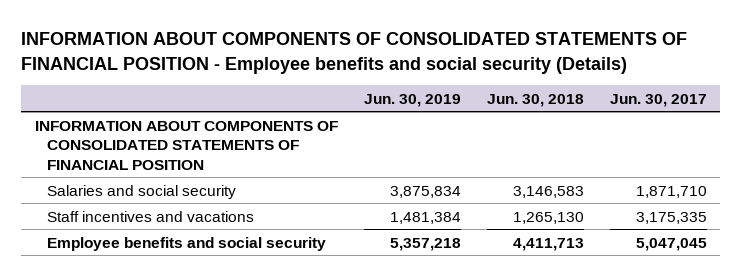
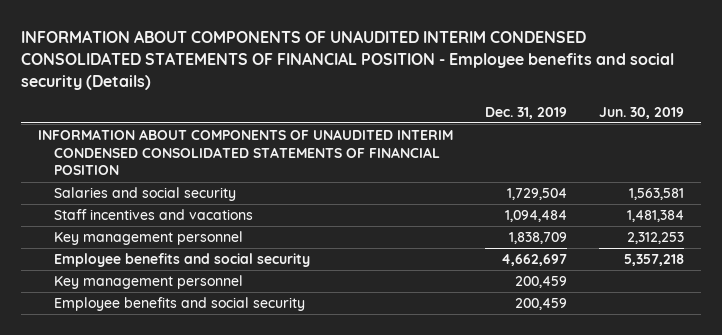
- INFORMATION ABOUT COMPONENTS OF CONSOLIDATED STATEMENTS OF FINANCIAL POSITION - Employee benefits and social security (Details)
+ INFORMATION ABOUT COMPONENTS OF UNAUDITED INTERIM CONDENSED CONSOLIDATED STATEMENTS OF FINANCIAL POSITION - Employee benefits and social security (Details)
- | Jun. 30, 2019 | Jun. 30, 2018 | Jun. 30, 2017
+ | Dec. 31, 2019 | Jun. 30, 2019
- INFORMATION ABOUT COMPONENTS OF CONSOLIDATED STATEMENTS OF FINANCIAL POSITION
- Salaries and social security | 3,875,834 | 3,146,583 | 1,871,710
+ INFORMATION ABOUT COMPONENTS OF UNAUDITED INTERIM CONDENSED CONSOLIDATED STATEMENTS OF FINANCIAL POSITION
+ Salaries and social security | 1,729,504 | 1,563,581
+ Key management personnel | 1,838,709 | 2,312,253
+ Key management personnel | 200,459 |
+ Employee benefits and social security | 200,459 |

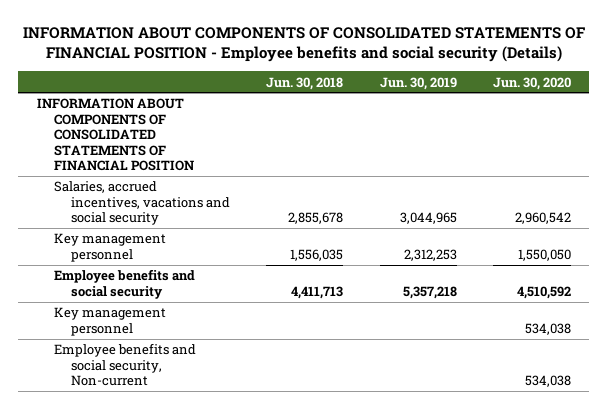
- INFORMATION ABOUT COMPONENTS OF UNAUDITED INTERIM CONDENSED CONSOLIDATED STATEMENTS OF FINANCIAL POSITION - Employee benefits and social security (Details)
+ INFORMATION ABOUT COMPONENTS OF CONSOLIDATED STATEMENTS OF FINANCIAL POSITION - Employee benefits and social security (Details)
- | Dec. 31, 2019 | Jun. 30, 2019
+ | Jun. 30, 2018 | Jun. 30, 2019 | Jun. 30, 2020
- INFORMATION ABOUT COMPONENTS OF UNAUDITED INTERIM CONDENSED CONSOLIDATED STATEMENTS OF FINANCIAL POSITION
- Salaries and social security | 1,729,504 | 1,563,581
- Staff incentives and vacations | 1,094,484 | 1,481,384
+ INFORMATION ABOUT COMPONENTS OF CONSOLIDATED STATEMENTS OF FINANCIAL POSITION
+ Salaries, accrued incentives, vacations and social security | 2,855,678 | 3,044,965 | 2,960,542
- Employee benefits and social security | 200,459 |
+ Employee benefits and social security, Non-current | | | 534,038

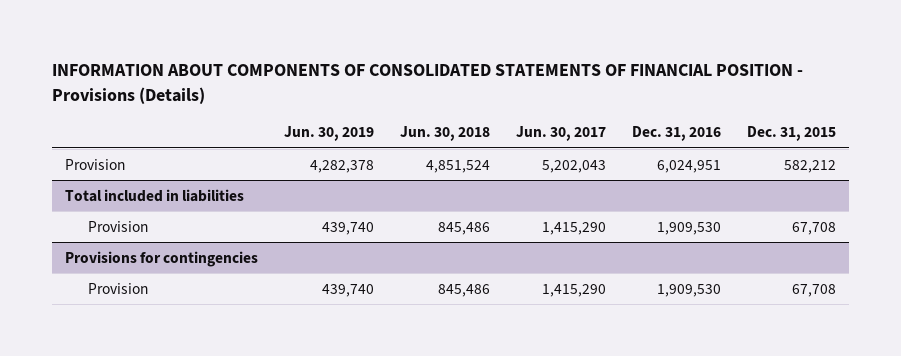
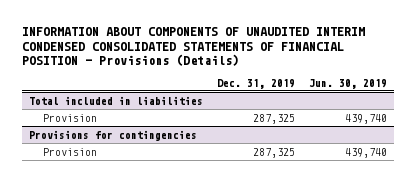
- INFORMATION ABOUT COMPONENTS OF CONSOLIDATED STATEMENTS OF FINANCIAL POSITION - Provisions (Details)
+ INFORMATION ABOUT COMPONENTS OF UNAUDITED INTERIM CONDENSED CONSOLIDATED STATEMENTS OF FINANCIAL POSITION - Provisions (Details)
- | Jun. 30, 2019 | Jun. 30, 2018 | Jun. 30, 2017 | Dec. 31, 2016 | Dec. 31, 2015
+ | Dec. 31, 2019 | Jun. 30, 2019
- Provision | 4,282,378 | 4,851,524 | 5,202,043 | 6,024,951 | 582,212

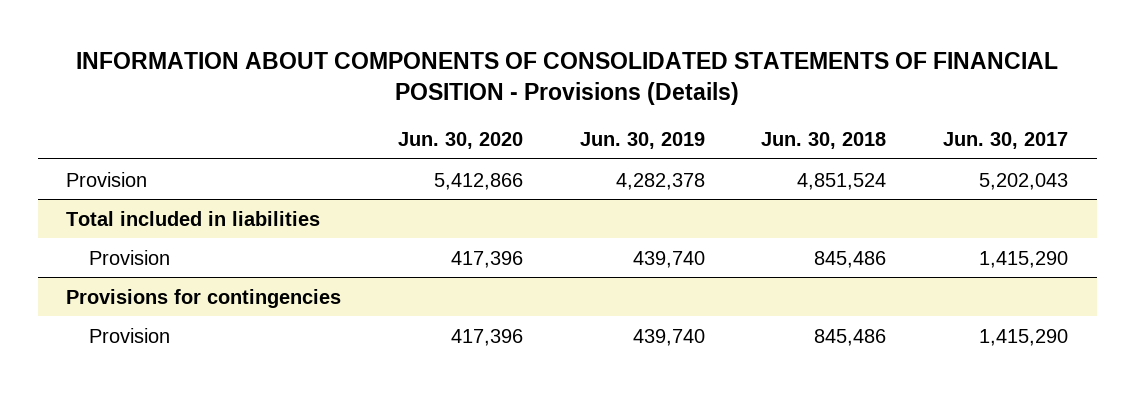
- INFORMATION ABOUT COMPONENTS OF UNAUDITED INTERIM CONDENSED CONSOLIDATED STATEMENTS OF FINANCIAL POSITION - Provisions (Details)
+ INFORMATION ABOUT COMPONENTS OF CONSOLIDATED STATEMENTS OF FINANCIAL POSITION - Provisions (Details)
- | Dec. 31, 2019 | Jun. 30, 2019
+ | Jun. 30, 2020 | Jun. 30, 2019 | Jun. 30, 2018 | Jun. 30, 2017
+ Provision | 5,412,866 | 4,282,378 | 4,851,524 | 5,202,043

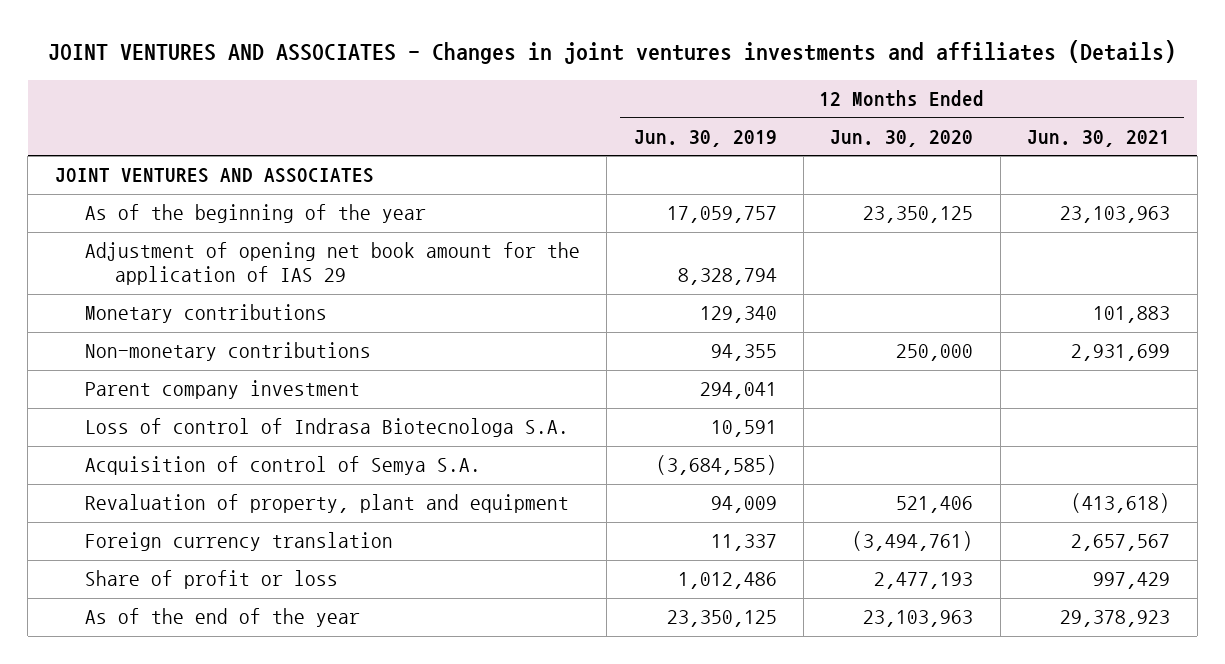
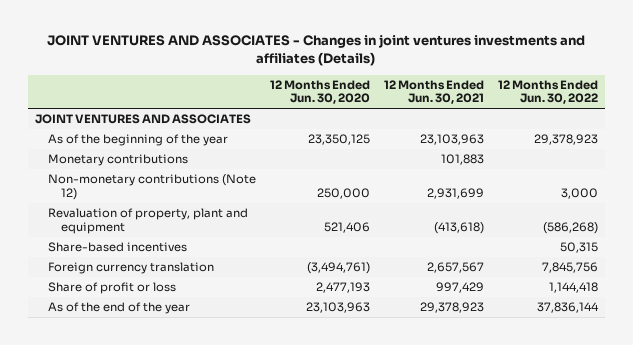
- | 12 Months Ended Jun. 30, 2019 | 12 Months Ended Jun. 30, 2020 | 12 Months Ended Jun. 30, 2021
+ | 12 Months Ended Jun. 30, 2020 | 12 Months Ended Jun. 30, 2021 | 12 Months Ended Jun. 30, 2022
- Adjustment of opening net book amount for the application of IAS 29 | 8,328,794 | |
- Non-monetary contributions | 94,355 | 250,000 | 2,931,699
- Parent company investment | 294,041 | |
- Loss of control of Indrasa Biotecnologa S.A. | 10,591 | |
- Acquisition of control of Semya S.A. | (3,684,585) | |
+ Non-monetary contributions (Note 12) | 250,000 | 2,931,699 | 3,000
+ Share-based incentives | | | 50,315

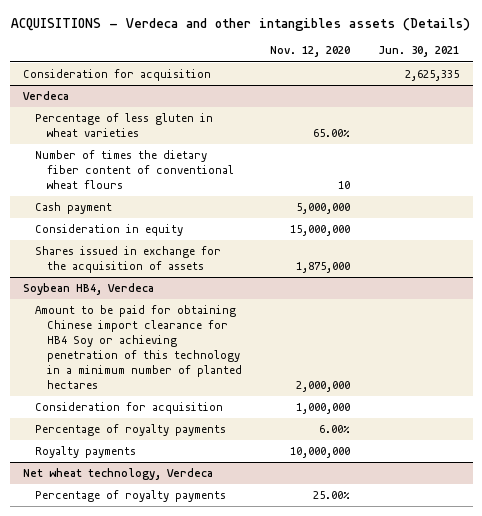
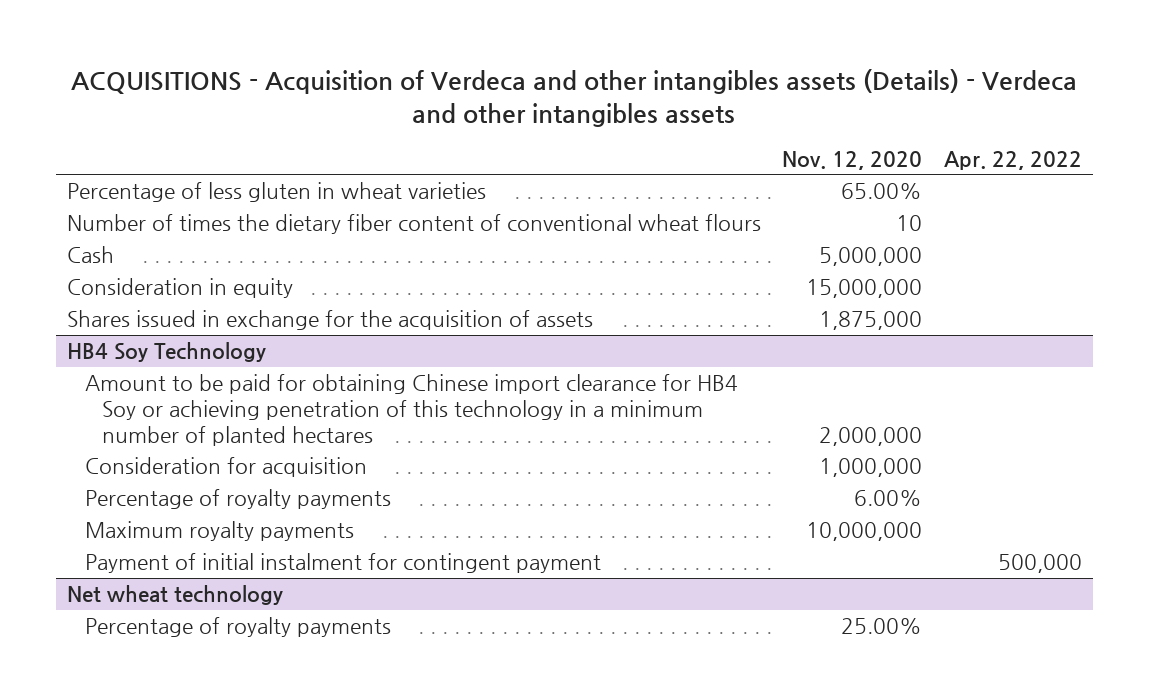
- ACQUISITIONS - Verdeca and other intangibles assets (Details)
+ ACQUISITIONS - Acquisition of Verdeca and other intangibles assets (Details) - Verdeca and other intangibles assets
- | Nov. 12, 2020 | Jun. 30, 2021
+ | Nov. 12, 2020 | Apr. 22, 2022
- Consideration for acquisition | | 2,625,335
- Verdeca
- Cash payment | 5,000,000 |
+ Cash | 5,000,000 |
- Soybean HB4, Verdeca
+ HB4 Soy Technology
- Royalty payments | 10,000,000 |
- Net wheat technology, Verdeca
+ Maximum royalty payments | 10,000,000 |
+ Payment of initial instalment for contingent payment | | 500,000
+ Net wheat technology

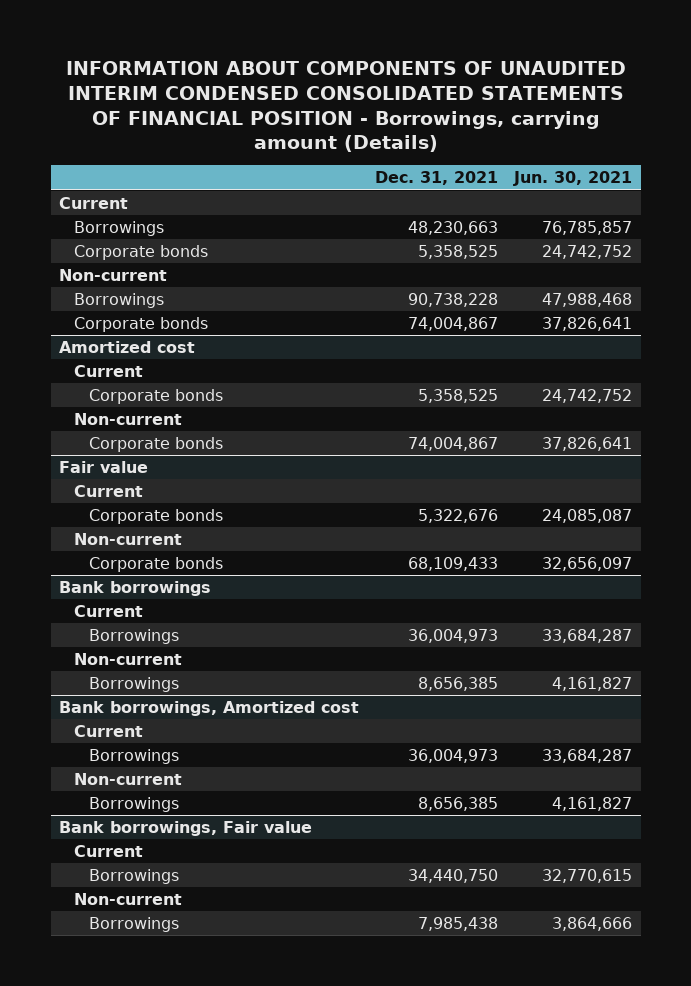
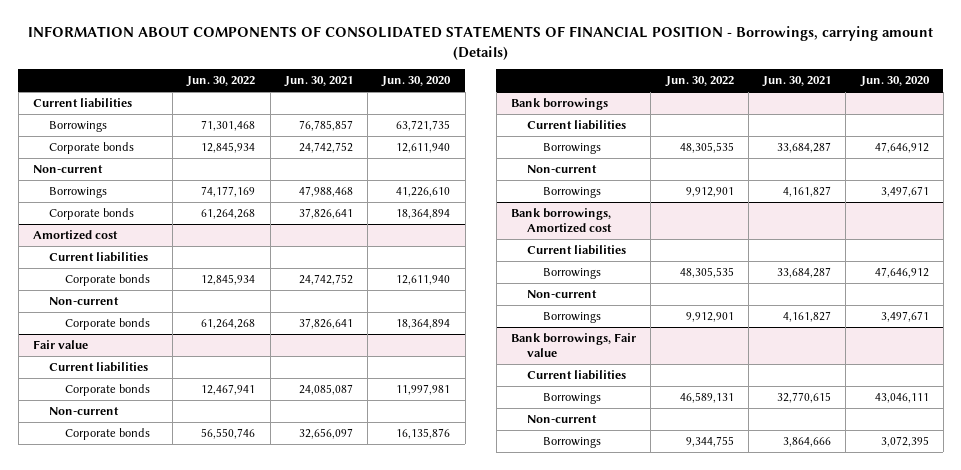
- INFORMATION ABOUT COMPONENTS OF UNAUDITED INTERIM CONDENSED CONSOLIDATED STATEMENTS OF FINANCIAL POSITION - Borrowings, carrying amount (Details)
+ INFORMATION ABOUT COMPONENTS OF CONSOLIDATED STATEMENTS OF FINANCIAL POSITION - Borrowings, carrying amount (Details)
- | Dec. 31, 2021 | Jun. 30, 2021
+ | Jun. 30, 2022 | Jun. 30, 2021 | Jun. 30, 2020
- Current
+ Current liabilities
@ Amortized cost
- Current
+ Current liabilities
@ Fair value
- Current
+ Current liabilities
@ Bank borrowings
- Current
+ Current liabilities
@ Bank borrowings, Amortized cost
- Current
+ Current liabilities
@ Bank borrowings, Fair value
- Current
+ Current liabilities

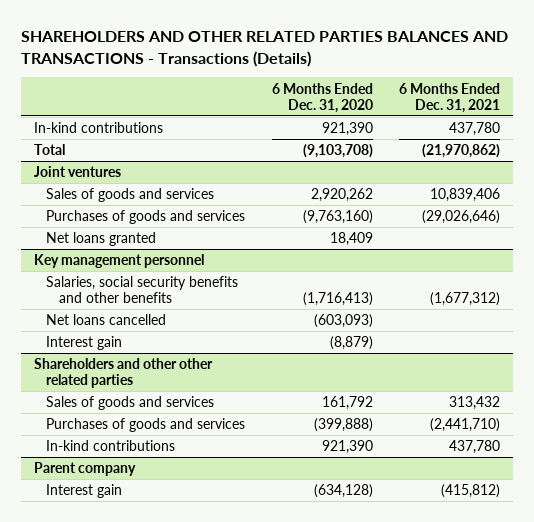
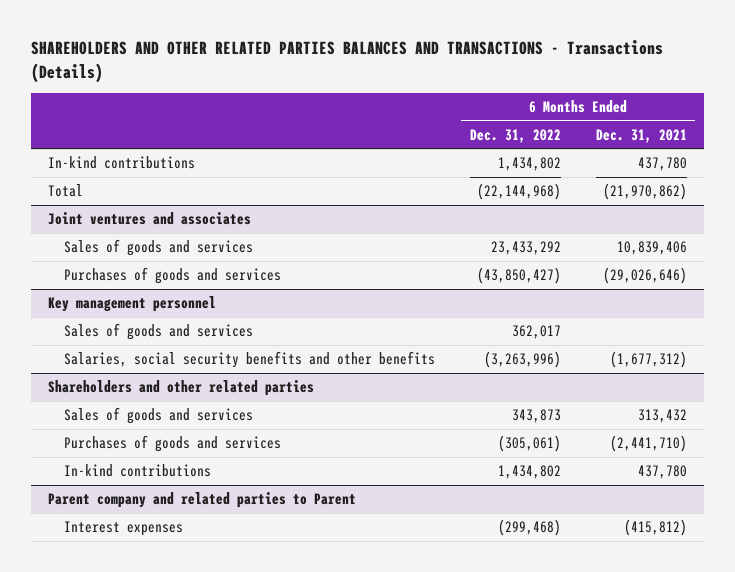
- | 6 Months Ended Dec. 31, 2020 | 6 Months Ended Dec. 31, 2021
+ | 6 Months Ended Dec. 31, 2022 | 6 Months Ended Dec. 31, 2021
- Joint ventures
+ Joint ventures and associates
- Net loans granted | 18,409 |
@ Key management personnel
+ Sales of goods and services | 362,017 |
- Net loans cancelled | (603,093) |
- Interest gain | (8,879) |
- Shareholders and other other related parties
+ Shareholders and other related parties
- Parent company
- Interest gain | (634,128) | (415,812)
+ Parent company and related parties to Parent
+ Interest expenses | (299,468) | (415,812)

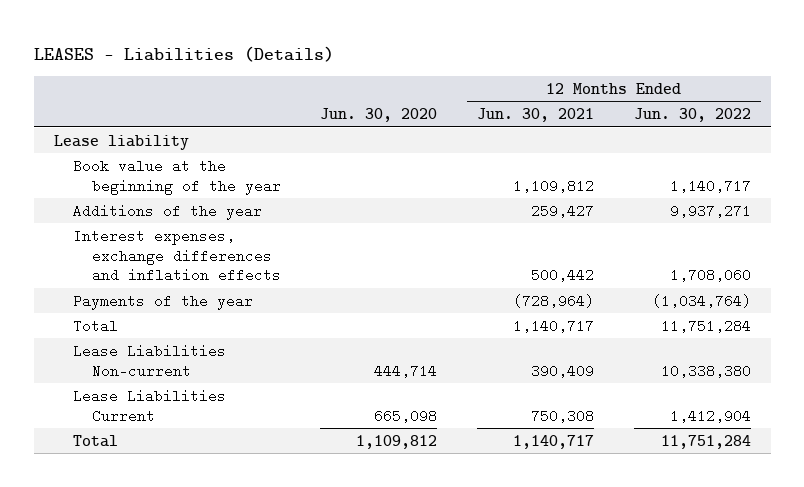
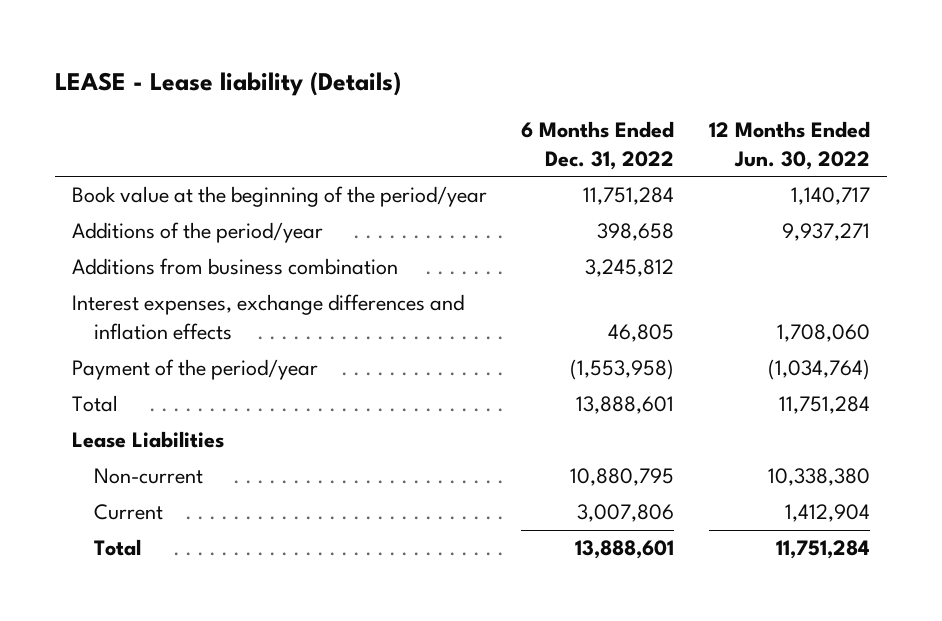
- LEASES - Liabilities (Details)
+ LEASE - Lease liability (Details)
- | Jun. 30, 2020 | 12 Months Ended Jun. 30, 2021 | 12 Months Ended Jun. 30, 2022
+ | 6 Months Ended Dec. 31, 2022 | 12 Months Ended Jun. 30, 2022
- Lease liability
- Book value at the beginning of the year | | 1,109,812 | 1,140,717
- Additions of the year | | 259,427 | 9,937,271
+ Book value at the beginning of the period/year | 11,751,284 | 1,140,717
+ Additions of the period/year | 398,658 | 9,937,271
+ Additions from business combination | 3,245,812 |
- Payments of the year | | (728,964) | (1,034,764)
+ Payment of the period/year | (1,553,958) | (1,034,764)
- Lease Liabilities Non-current | 444,714 | 390,409 | 10,338,380
- Lease Liabilities Current | 665,098 | 750,308 | 1,412,904
+ Lease Liabilities
+ Non-current | 10,880,795 | 10,338,380
+ Current | 3,007,806 | 1,412,904

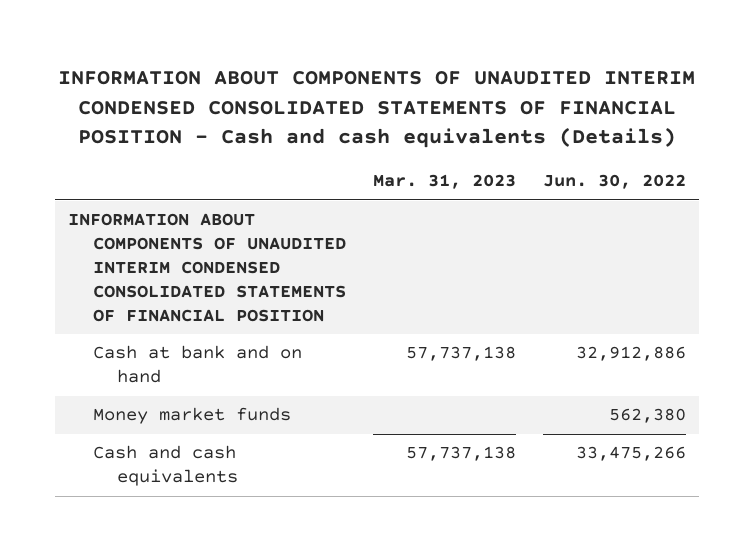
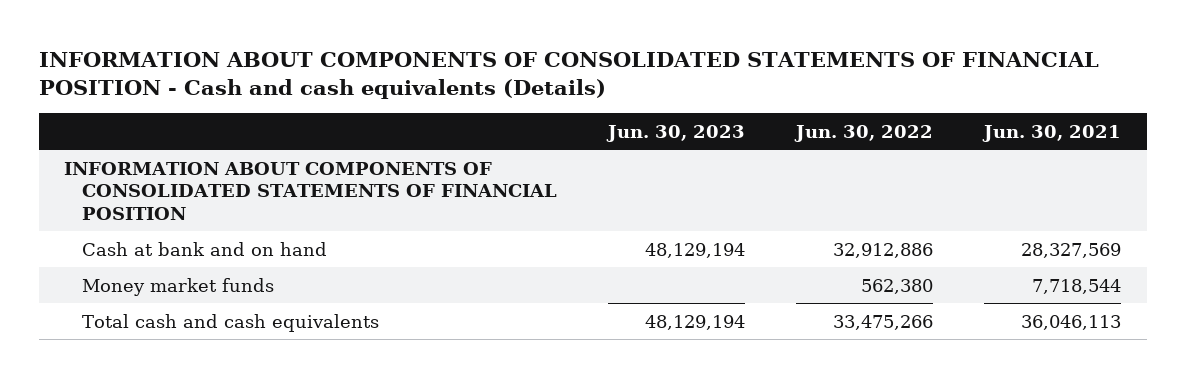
- INFORMATION ABOUT COMPONENTS OF UNAUDITED INTERIM CONDENSED CONSOLIDATED STATEMENTS OF FINANCIAL POSITION - Cash and cash equivalents (Details)
+ INFORMATION ABOUT COMPONENTS OF CONSOLIDATED STATEMENTS OF FINANCIAL POSITION - Cash and cash equivalents (Details)
- | Mar. 31, 2023 | Jun. 30, 2022
+ | Jun. 30, 2023 | Jun. 30, 2022 | Jun. 30, 2021
- INFORMATION ABOUT COMPONENTS OF UNAUDITED INTERIM CONDENSED CONSOLIDATED STATEMENTS OF FINANCIAL POSITION
+ INFORMATION ABOUT COMPONENTS OF CONSOLIDATED STATEMENTS OF FINANCIAL POSITION
- Cash and cash equivalents | 57,737,138 | 33,475,266
+ Total cash and cash equivalents | 48,129,194 | 33,475,266 | 36,046,113

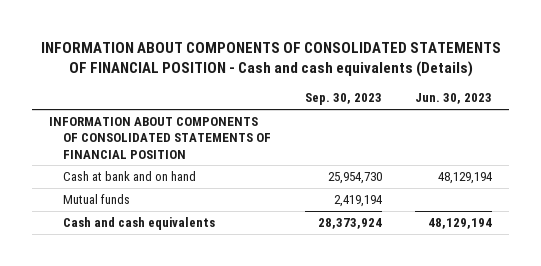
- | Jun. 30, 2023 | Jun. 30, 2022 | Jun. 30, 2021
+ | Sep. 30, 2023 | Jun. 30, 2023
- Money market funds | | 562,380 | 7,718,544
- Total cash and cash equivalents | 48,129,194 | 33,475,266 | 36,046,113
+ Mutual funds | 2,419,194 |
+ Cash and cash equivalents | 28,373,924 | 48,129,194

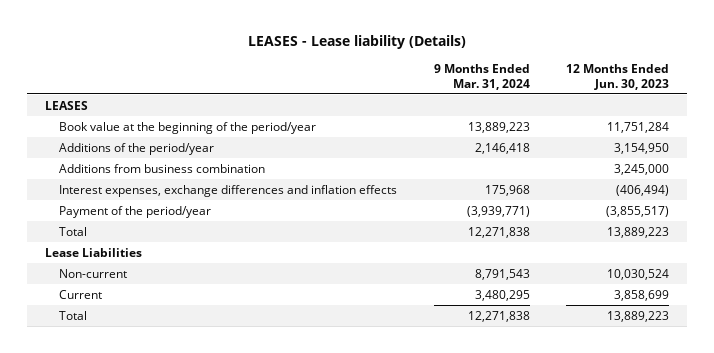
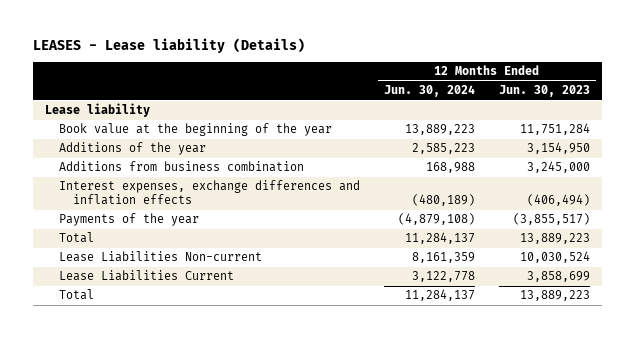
- | 9 Months Ended Mar. 31, 2024 | 12 Months Ended Jun. 30, 2023
+ | 12 Months Ended Jun. 30, 2024 | 12 Months Ended Jun. 30, 2023
- LEASES
- Book value at the beginning of the period/year | 13,889,223 | 11,751,284
- Additions of the period/year | 2,146,418 | 3,154,950
+ Lease liability
+ Book value at the beginning of the year | 13,889,223 | 11,751,284
+ Additions of the year | 2,585,223 | 3,154,950
- Payment of the period/year | (3,939,771) | (3,855,517)
+ Payments of the year | (4,879,108) | (3,855,517)
- Lease Liabilities
- Non-current | 8,791,543 | 10,030,524
- Current | 3,480,295 | 3,858,699
+ Lease Liabilities Non-current | 8,161,359 | 10,030,524
+ Lease Liabilities Current | 3,122,778 | 3,858,699

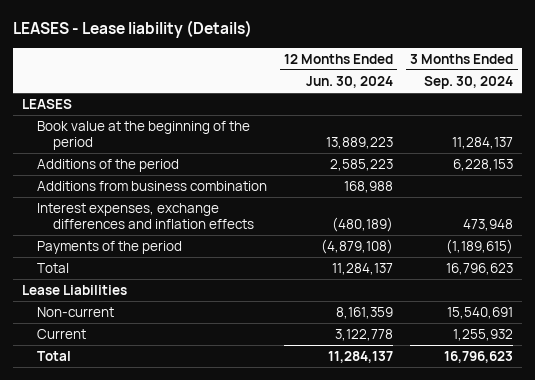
- | 12 Months Ended Jun. 30, 2024 | 12 Months Ended Jun. 30, 2023
+ | 12 Months Ended Jun. 30, 2024 | 3 Months Ended Sep. 30, 2024
- Lease liability
- Book value at the beginning of the year | 13,889,223 | 11,751,284
- Additions of the year | 2,585,223 | 3,154,950
+ LEASES
+ Book value at the beginning of the period | 13,889,223 | 11,284,137
+ Additions of the period | 2,585,223 | 6,228,153
- Payments of the year | (4,879,108) | (3,855,517)
+ Payments of the period | (4,879,108) | (1,189,615)
- Lease Liabilities Non-current | 8,161,359 | 10,030,524
- Lease Liabilities Current | 3,122,778 | 3,858,699
+ Lease Liabilities
+ Non-current | 8,161,359 | 15,540,691
+ Current | 3,122,778 | 1,255,932

